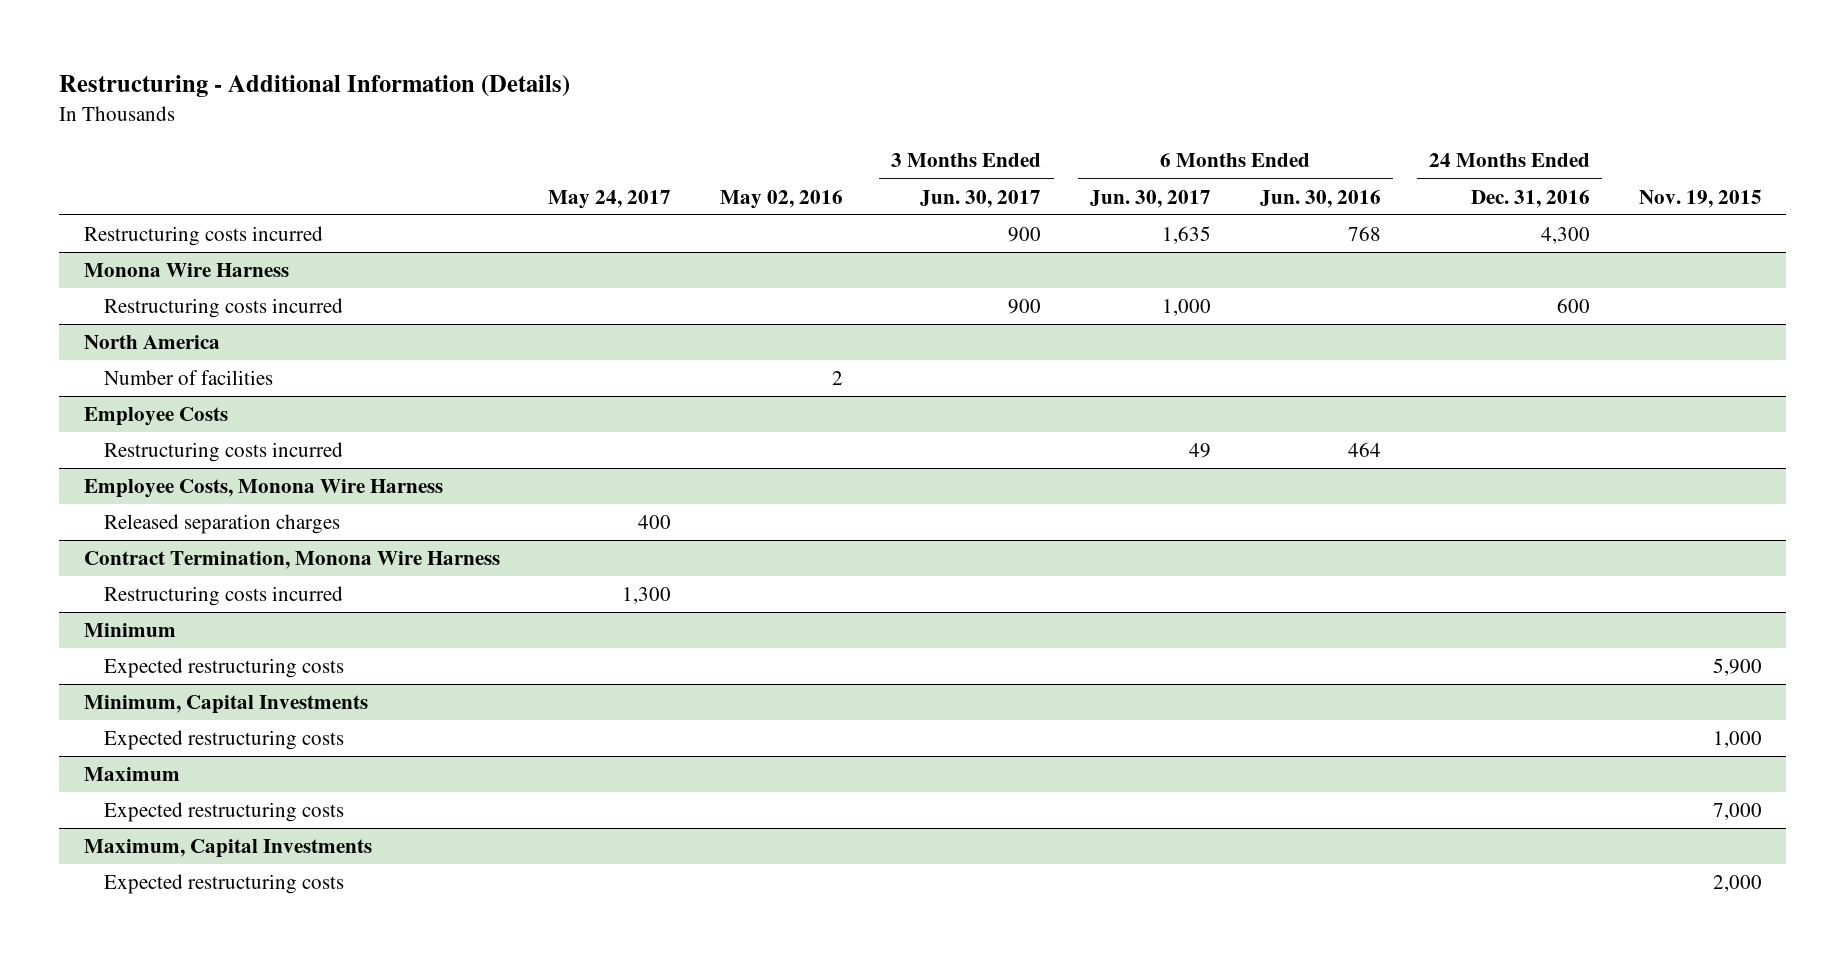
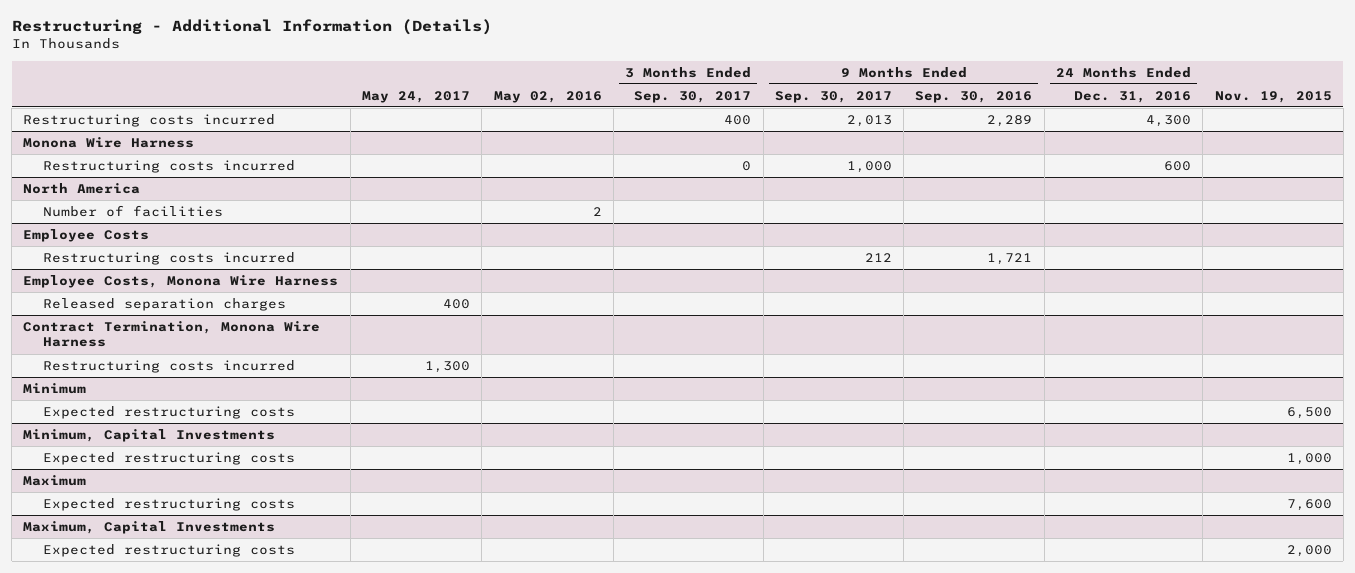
- | May 24, 2017 | May 02, 2016 | 3 Months Ended Jun. 30, 2017 | 6 Months Ended Jun. 30, 2017 | 6 Months Ended Jun. 30, 2016 | 24 Months Ended Dec. 31, 2016 | Nov. 19, 2015
+ | May 24, 2017 | May 02, 2016 | 3 Months Ended Sep. 30, 2017 | 9 Months Ended Sep. 30, 2017 | 9 Months Ended Sep. 30, 2016 | 24 Months Ended Dec. 31, 2016 | Nov. 19, 2015
@ Minimum
- Expected restructuring costs | | | | | | | 5,900
+ Expected restructuring costs | | | | | | | 6,500
@ Maximum
- Expected restructuring costs | | | | | | | 7,000
+ Expected restructuring costs | | | | | | | 7,600

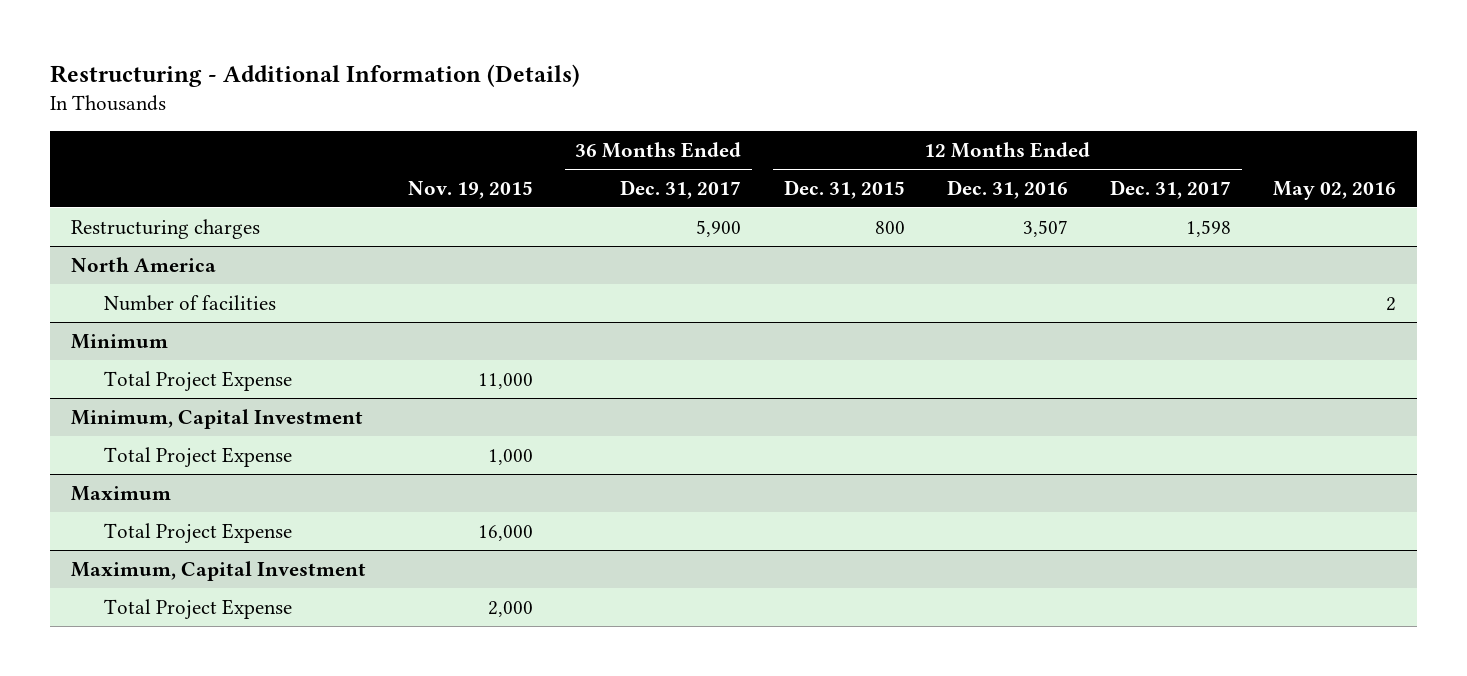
- | May 24, 2017 | May 02, 2016 | 3 Months Ended Sep. 30, 2017 | 9 Months Ended Sep. 30, 2017 | 9 Months Ended Sep. 30, 2016 | 24 Months Ended Dec. 31, 2016 | Nov. 19, 2015
+ | Nov. 19, 2015 | 36 Months Ended Dec. 31, 2017 | 12 Months Ended Dec. 31, 2015 | 12 Months Ended Dec. 31, 2016 | 12 Months Ended Dec. 31, 2017 | May 02, 2016
- Restructuring costs incurred | | | 400 | 2,013 | 2,289 | 4,300 |
- Monona Wire Harness
- Restructuring costs incurred | | | 0 | 1,000 | | 600 |
+ Restructuring charges | | 5,900 | 800 | 3,507 | 1,598 |
- Employee Costs
- Restructuring costs incurred | | | | 212 | 1,721 | |
- Employee Costs, Monona Wire Harness
- Released separation charges | 400 | | | | | |
- Contract Termination, Monona Wire Harness
- Restructuring costs incurred | 1,300 | | | | | |
@ Minimum
- Expected restructuring costs | | | | | | | 6,500
- Minimum, Capital Investments
- Expected restructuring costs | | | | | | | 1,000
@ Minimum
+ Total Project Expense | 11,000 | | | | |
+ Minimum, Capital Investment
+ Total Project Expense | 1,000 | | | | |
@ Maximum
- Expected restructuring costs | | | | | | | 7,600
- Maximum, Capital Investments
- Expected restructuring costs | | | | | | | 2,000
@ Maximum
+ Total Project Expense | 16,000 | | | | |
+ Maximum, Capital Investment
+ Total Project Expense | 2,000 | | | | |

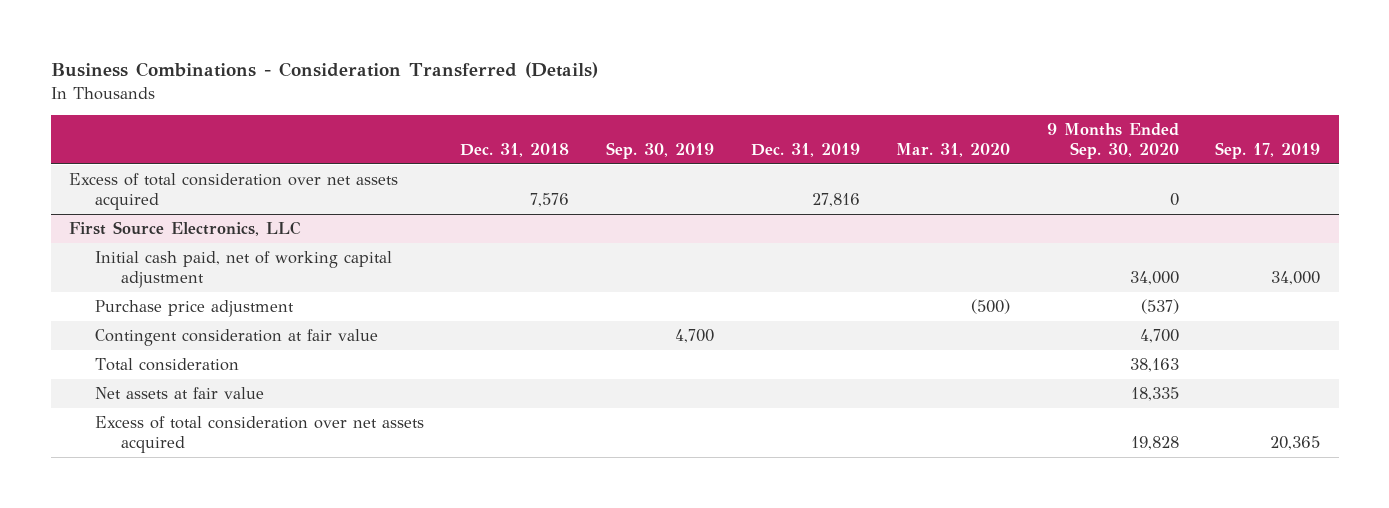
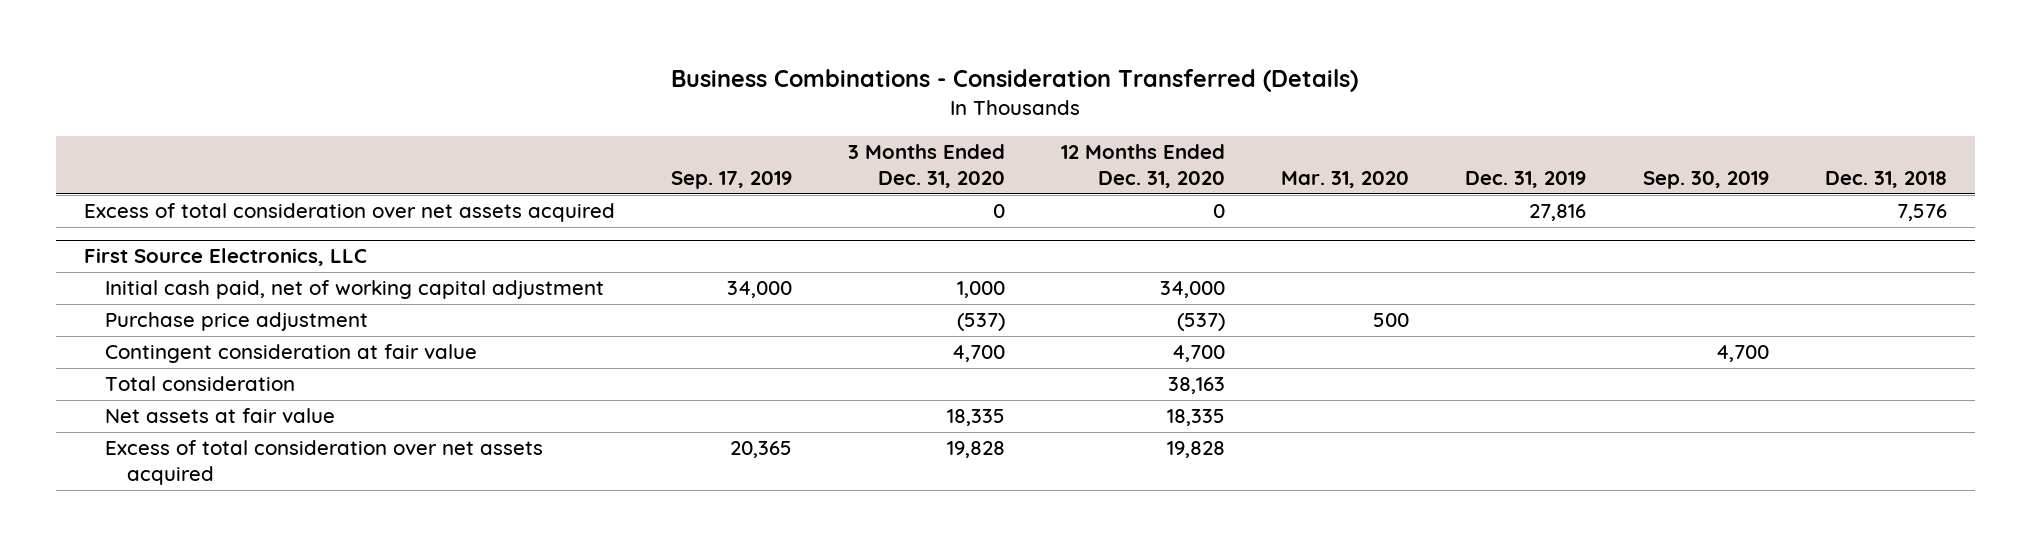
- | Dec. 31, 2018 | Sep. 30, 2019 | Dec. 31, 2019 | Mar. 31, 2020 | 9 Months Ended Sep. 30, 2020 | Sep. 17, 2019
+ | Sep. 17, 2019 | 3 Months Ended Dec. 31, 2020 | 12 Months Ended Dec. 31, 2020 | Mar. 31, 2020 | Dec. 31, 2019 | Sep. 30, 2019 | Dec. 31, 2018
@ First Source Electronics, LLC
- Purchase price adjustment | | | | (500) | (537) |
+ Purchase price adjustment | | (537) | (537) | 500 | | |

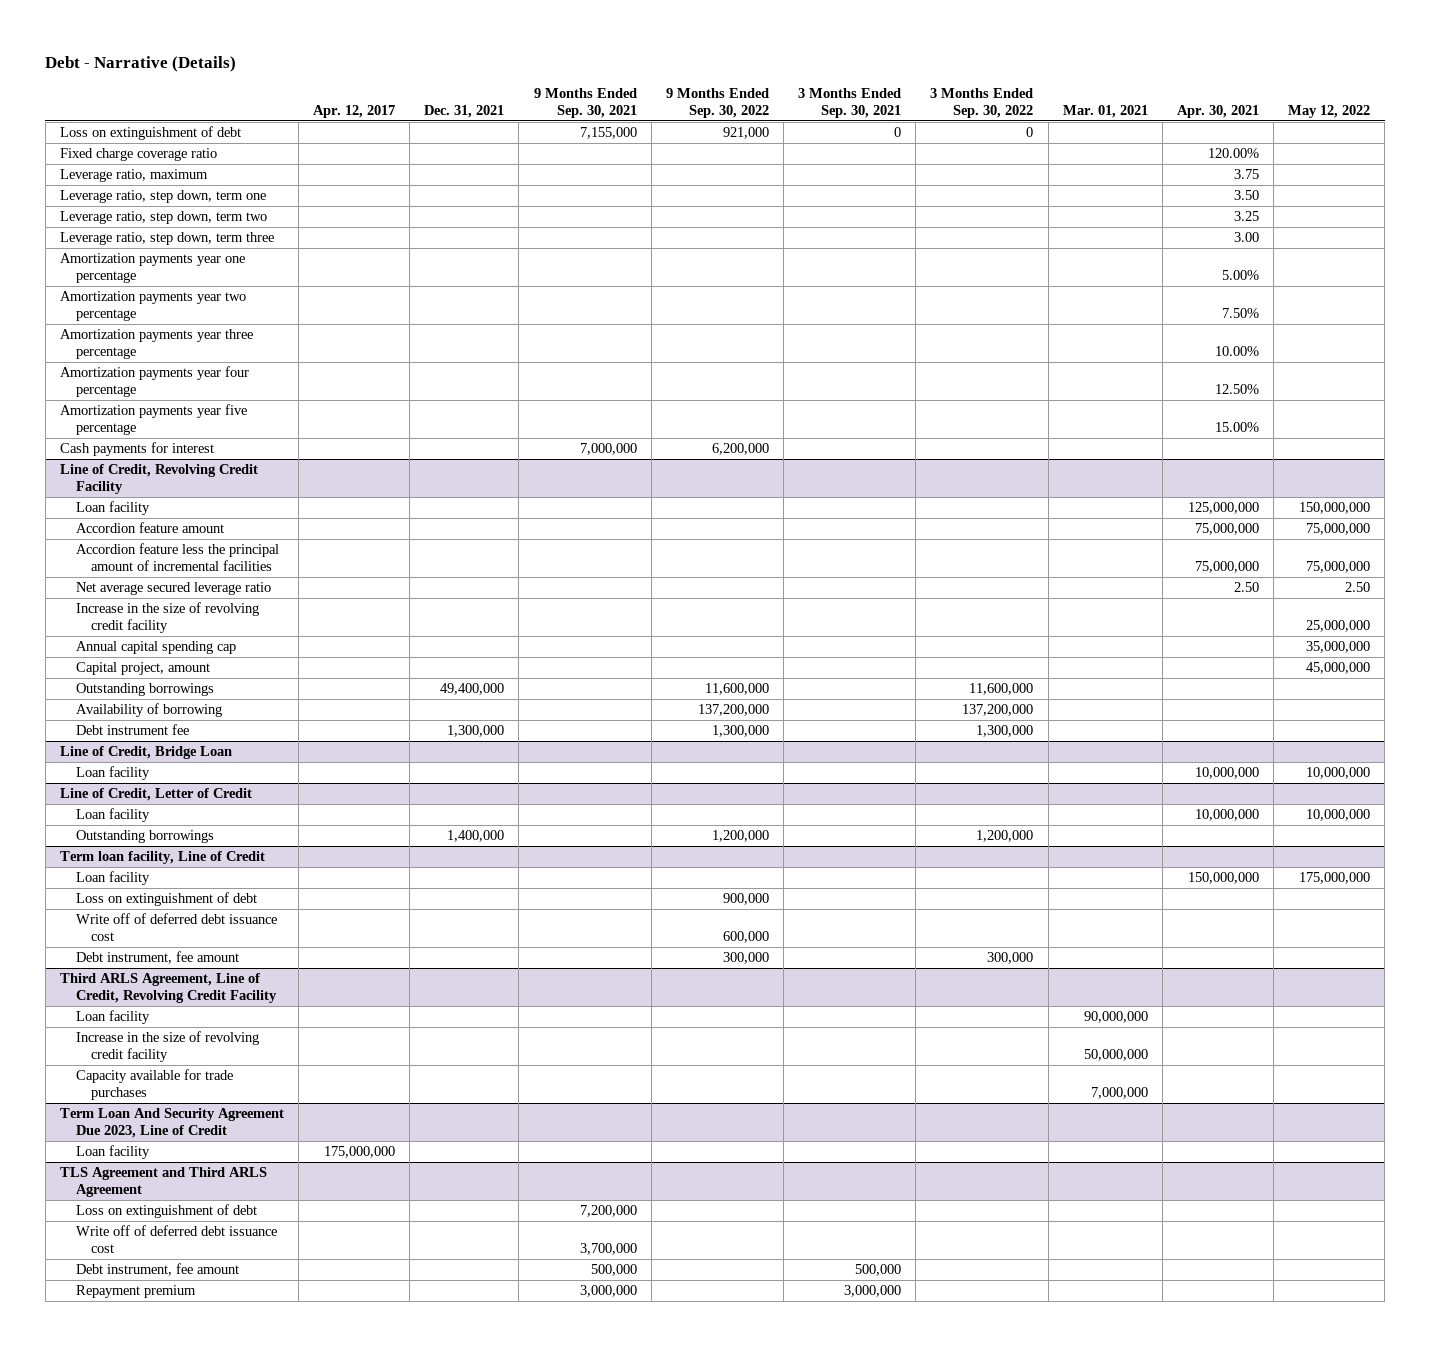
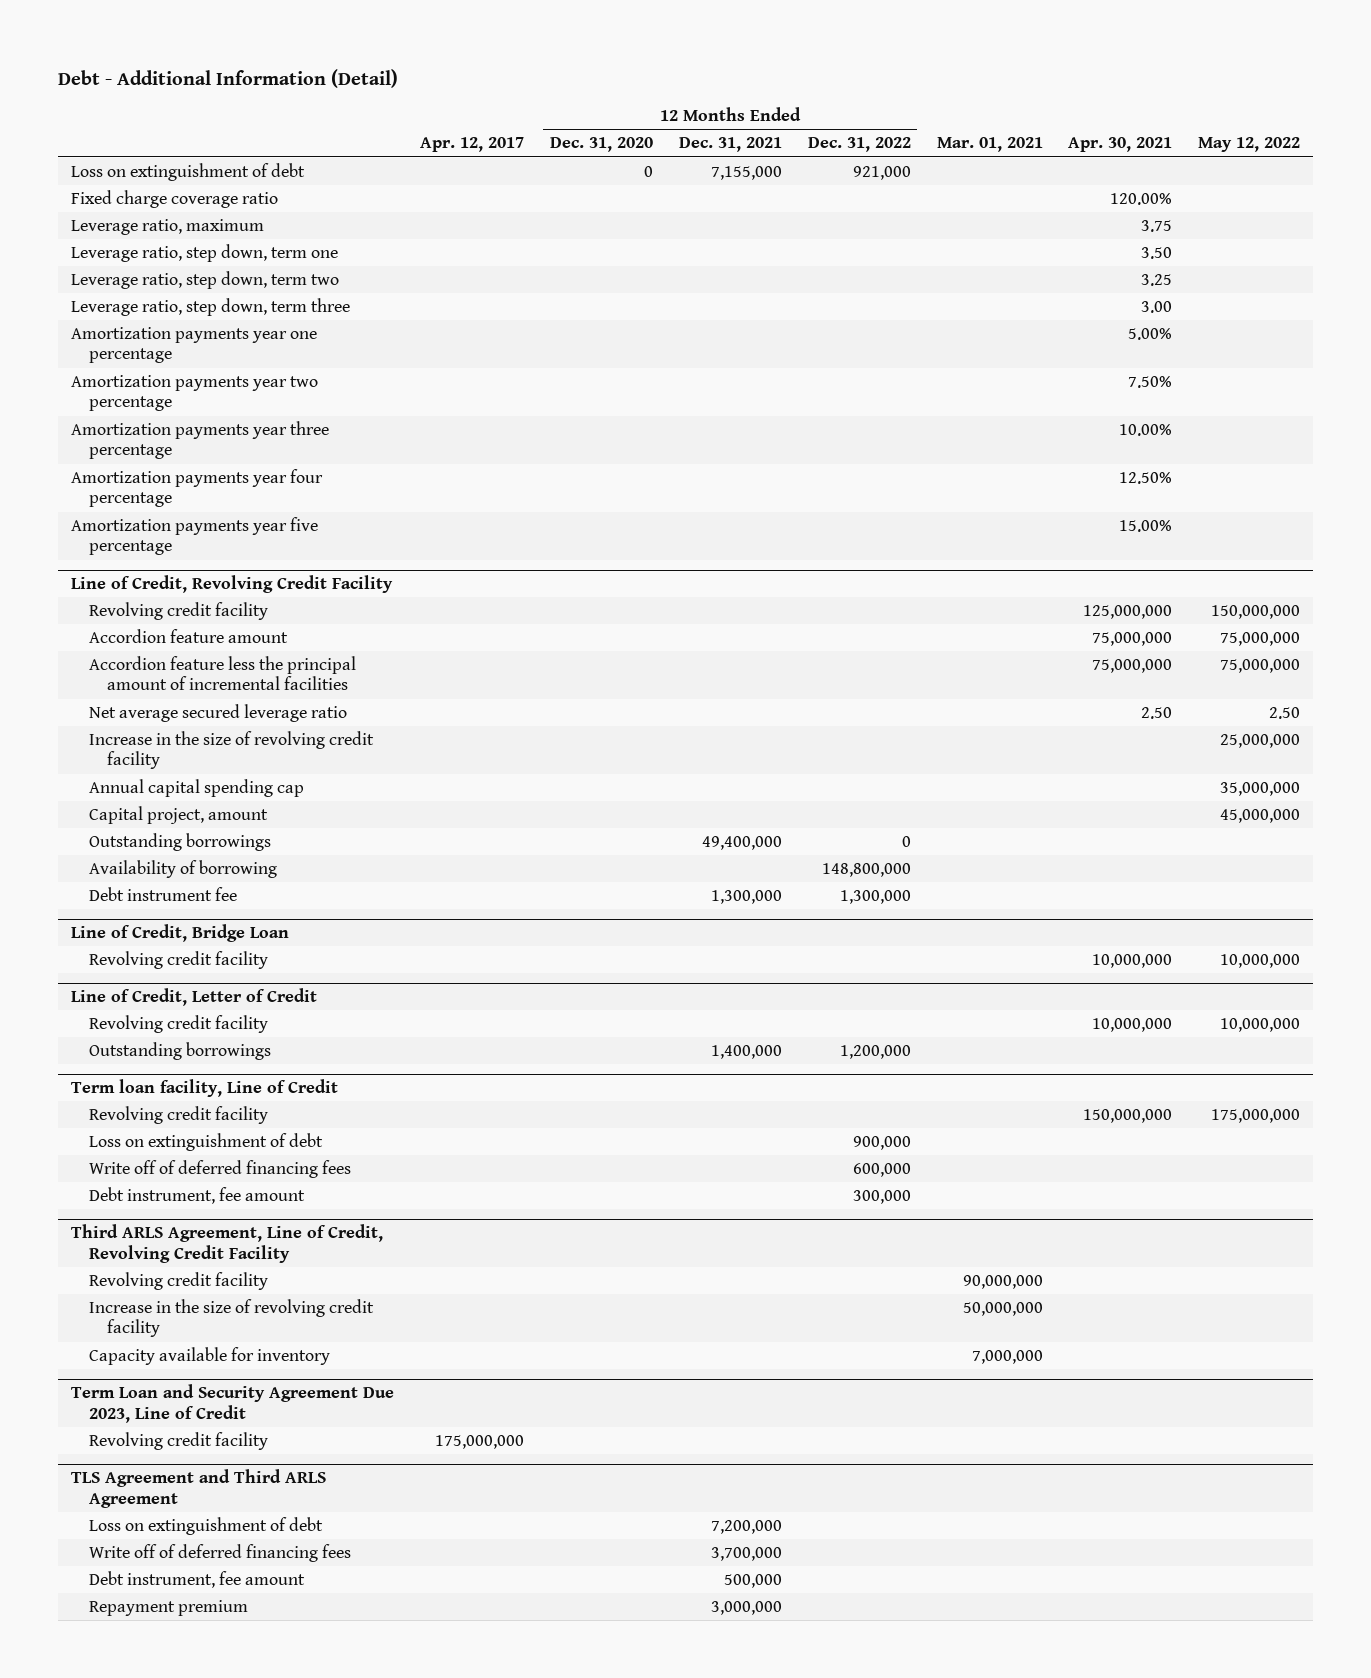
- Debt - Narrative (Details)
+ Debt - Additional Information (Detail)
- | Apr. 12, 2017 | Dec. 31, 2021 | 9 Months Ended Sep. 30, 2021 | 9 Months Ended Sep. 30, 2022 | 3 Months Ended Sep. 30, 2021 | 3 Months Ended Sep. 30, 2022 | Mar. 01, 2021 | Apr. 30, 2021 | May 12, 2022
+ | Apr. 12, 2017 | 12 Months Ended Dec. 31, 2020 | 12 Months Ended Dec. 31, 2021 | 12 Months Ended Dec. 31, 2022 | Mar. 01, 2021 | Apr. 30, 2021 | May 12, 2022
- Cash payments for interest | | | 7,000,000 | 6,200,000 | | | | |
@ Line of Credit, Revolving Credit Facility
- Loan facility | | | | | | | | 125,000,000 | 150,000,000
+ Revolving credit facility | | | | | | 125,000,000 | 150,000,000
@ Line of Credit, Bridge Loan
- Loan facility | | | | | | | | 10,000,000 | 10,000,000
+ Revolving credit facility | | | | | | 10,000,000 | 10,000,000
@ Line of Credit, Letter of Credit
- Loan facility | | | | | | | | 10,000,000 | 10,000,000
+ Revolving credit facility | | | | | | 10,000,000 | 10,000,000
@ Term loan facility, Line of Credit
- Loan facility | | | | | | | | 150,000,000 | 175,000,000
+ Revolving credit facility | | | | | | 150,000,000 | 175,000,000
- Write off of deferred debt issuance cost | | | | 600,000 | | | | |
+ Write off of deferred financing fees | | | | 600,000 | | |
@ Third ARLS Agreement, Line of Credit, Revolving Credit Facility
- Loan facility | | | | | | | 90,000,000 | |
+ Revolving credit facility | | | | | 90,000,000 | |
- Capacity available for trade purchases | | | | | | | 7,000,000 | |
- Term Loan And Security Agreement Due 2023, Line of Credit
- Loan facility | 175,000,000 | | | | | | | |
@ Third ARLS Agreement, Line of Credit, Revolving Credit Facility
+ Capacity available for inventory | | | | | 7,000,000 | |
+ Term Loan and Security Agreement Due 2023, Line of Credit
+ Revolving credit facility | 175,000,000 | | | | | |
@ TLS Agreement and Third ARLS Agreement
- Write off of deferred debt issuance cost | | | 3,700,000 | | | | | |
+ Write off of deferred financing fees | | | 3,700,000 | | | |

